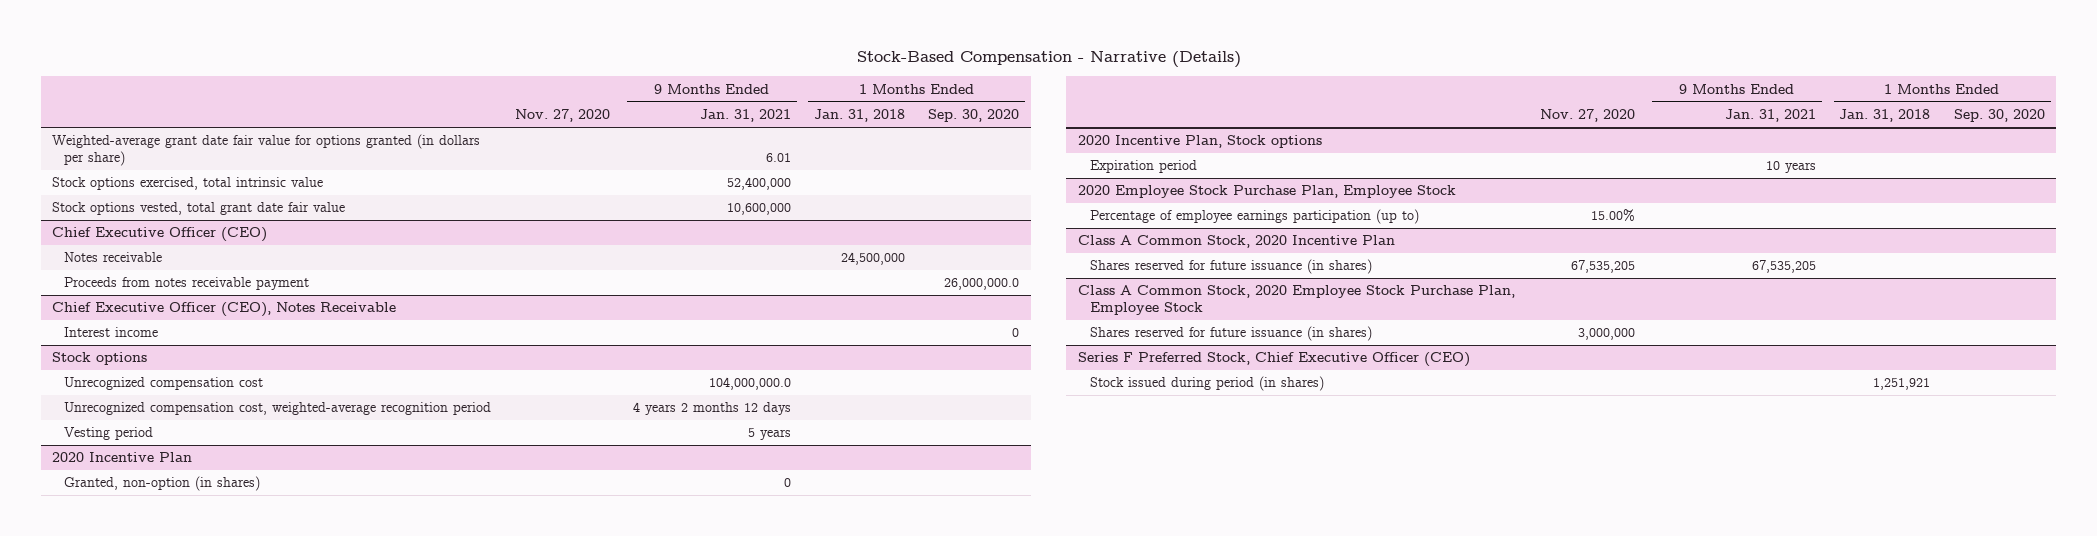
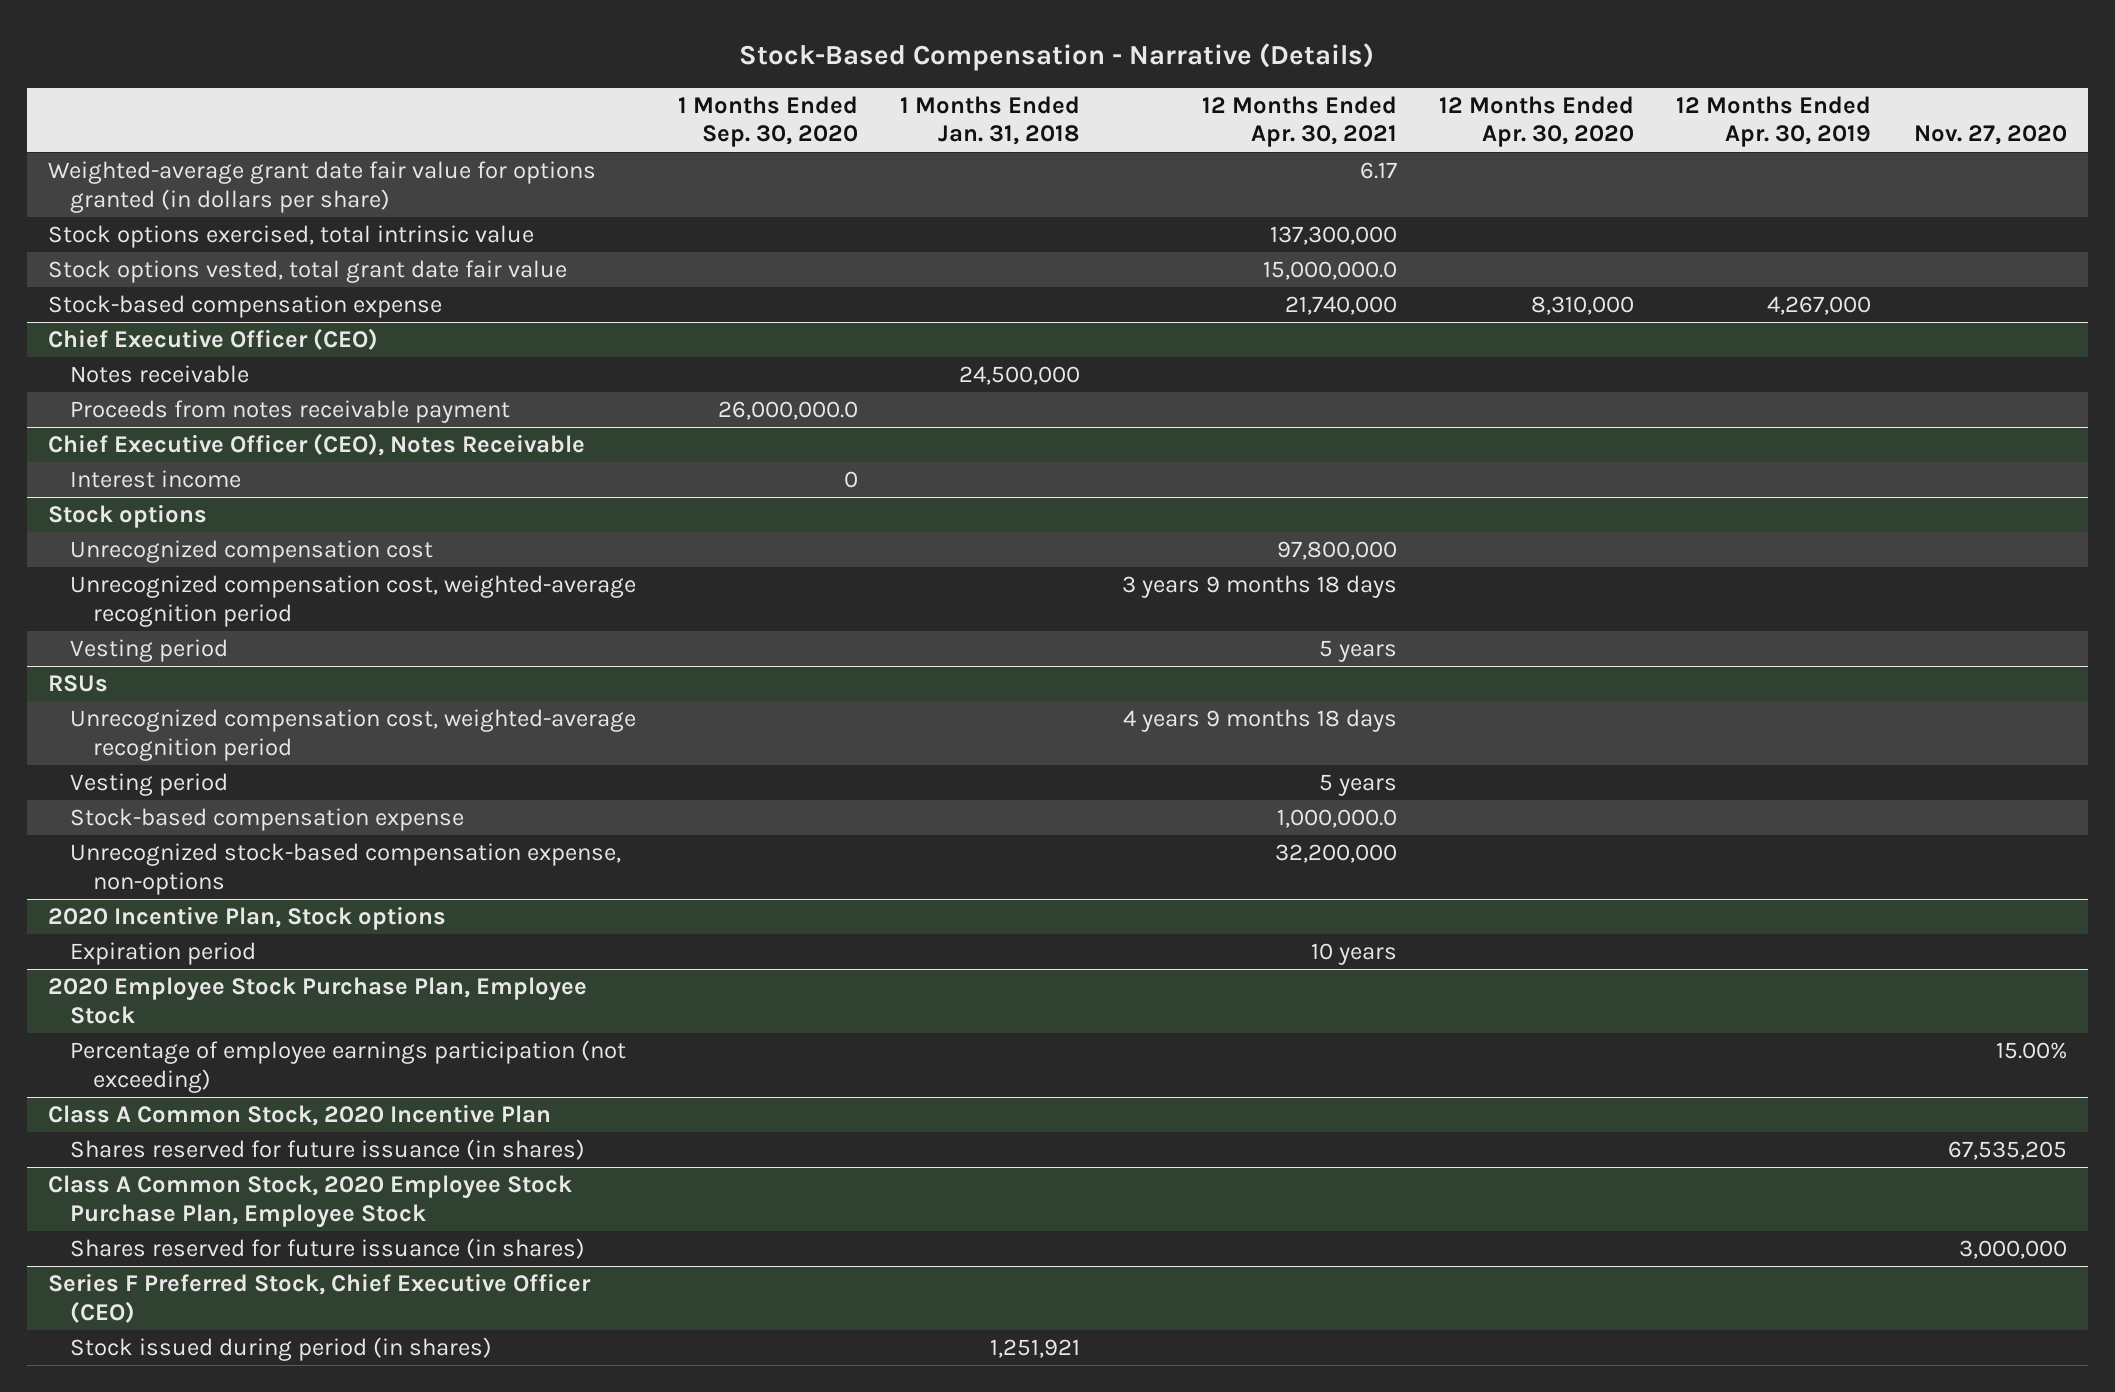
- | Nov. 27, 2020 | 9 Months Ended Jan. 31, 2021 | 1 Months Ended Jan. 31, 2018 | 1 Months Ended Sep. 30, 2020
+ | 1 Months Ended Sep. 30, 2020 | 1 Months Ended Jan. 31, 2018 | 12 Months Ended Apr. 30, 2021 | 12 Months Ended Apr. 30, 2020 | 12 Months Ended Apr. 30, 2019 | Nov. 27, 2020
+ Stock-based compensation expense | | | 21,740,000 | 8,310,000 | 4,267,000 |
- 2020 Incentive Plan
- Granted, non-option (in shares) | | 0 | |
+ RSUs
+ Unrecognized compensation cost, weighted-average recognition period | | | 4 years 9 months 18 days | | |
+ Vesting period | | | 5 years | | |
+ Stock-based compensation expense | | | 1,000,000.0 | | |
+ Unrecognized stock-based compensation expense, non-options | | | 32,200,000 | | |
@ 2020 Employee Stock Purchase Plan, Employee Stock
- Percentage of employee earnings participation (up to) | 15.00% | | |
+ Percentage of employee earnings participation (not exceeding) | | | | | | 15.00%

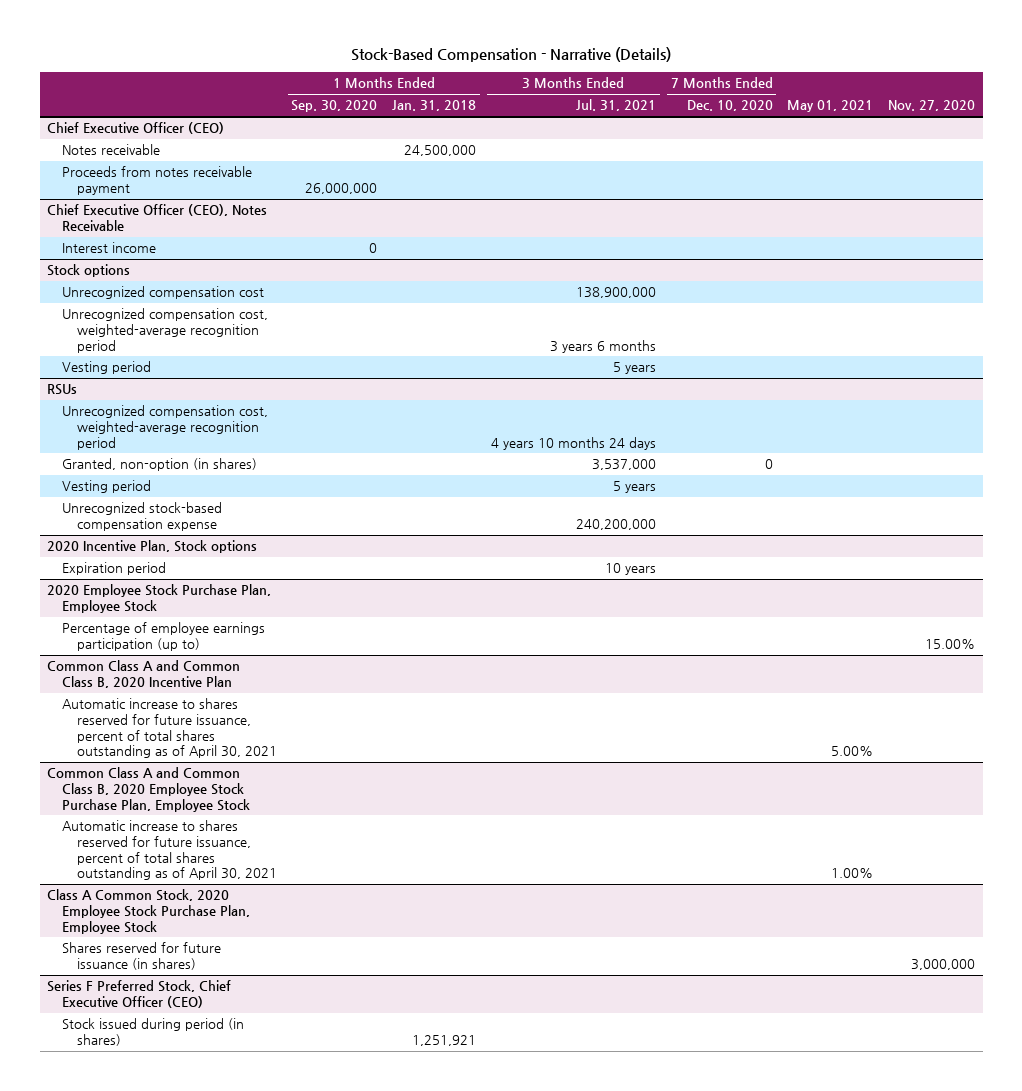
- | 1 Months Ended Sep. 30, 2020 | 1 Months Ended Jan. 31, 2018 | 12 Months Ended Apr. 30, 2021 | 12 Months Ended Apr. 30, 2020 | 12 Months Ended Apr. 30, 2019 | Nov. 27, 2020
+ | 1 Months Ended Sep. 30, 2020 | 1 Months Ended Jan. 31, 2018 | 3 Months Ended Jul. 31, 2021 | 7 Months Ended Dec. 10, 2020 | May 01, 2021 | Nov. 27, 2020
- Weighted-average grant date fair value for options granted (in dollars per share) | | | 6.17 | | |
- Stock options exercised, total intrinsic value | | | 137,300,000 | | |
- Stock options vested, total grant date fair value | | | 15,000,000.0 | | |
- Stock-based compensation expense | | | 21,740,000 | 8,310,000 | 4,267,000 |
@ Chief Executive Officer (CEO)
- Proceeds from notes receivable payment | 26,000,000.0 | | | | |
+ Proceeds from notes receivable payment | 26,000,000 | | | | |
@ RSUs
+ Granted, non-option (in shares) | | | 3,537,000 | 0 | |
- Stock-based compensation expense | | | 1,000,000.0 | | |
- Unrecognized stock-based compensation expense, non-options | | | 32,200,000 | | |
+ Unrecognized stock-based compensation expense | | | 240,200,000 | | |
@ 2020 Employee Stock Purchase Plan, Employee Stock
- Percentage of employee earnings participation (not exceeding) | | | | | | 15.00%
- Class A Common Stock, 2020 Incentive Plan
- Shares reserved for future issuance (in shares) | | | | | | 67,535,205
@ 2020 Employee Stock Purchase Plan, Employee Stock
+ Percentage of employee earnings participation (up to) | | | | | | 15.00%
+ Common Class A and Common Class B, 2020 Incentive Plan
+ Automatic increase to shares reserved for future issuance, percent of total shares outstanding as of April 30, 2021 | | | | | 5.00% |
+ Common Class A and Common Class B, 2020 Employee Stock Purchase Plan, Employee Stock
+ Automatic increase to shares reserved for future issuance, percent of total shares outstanding as of April 30, 2021 | | | | | 1.00% |

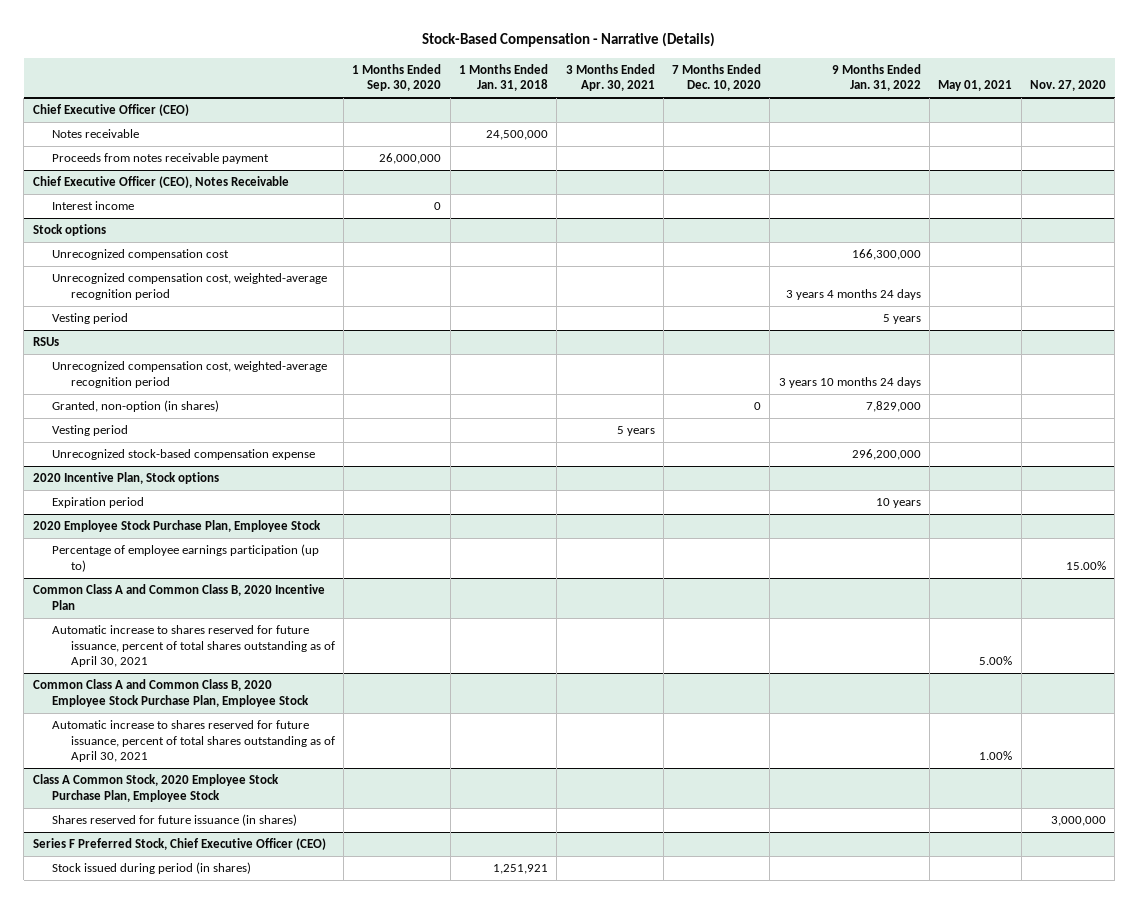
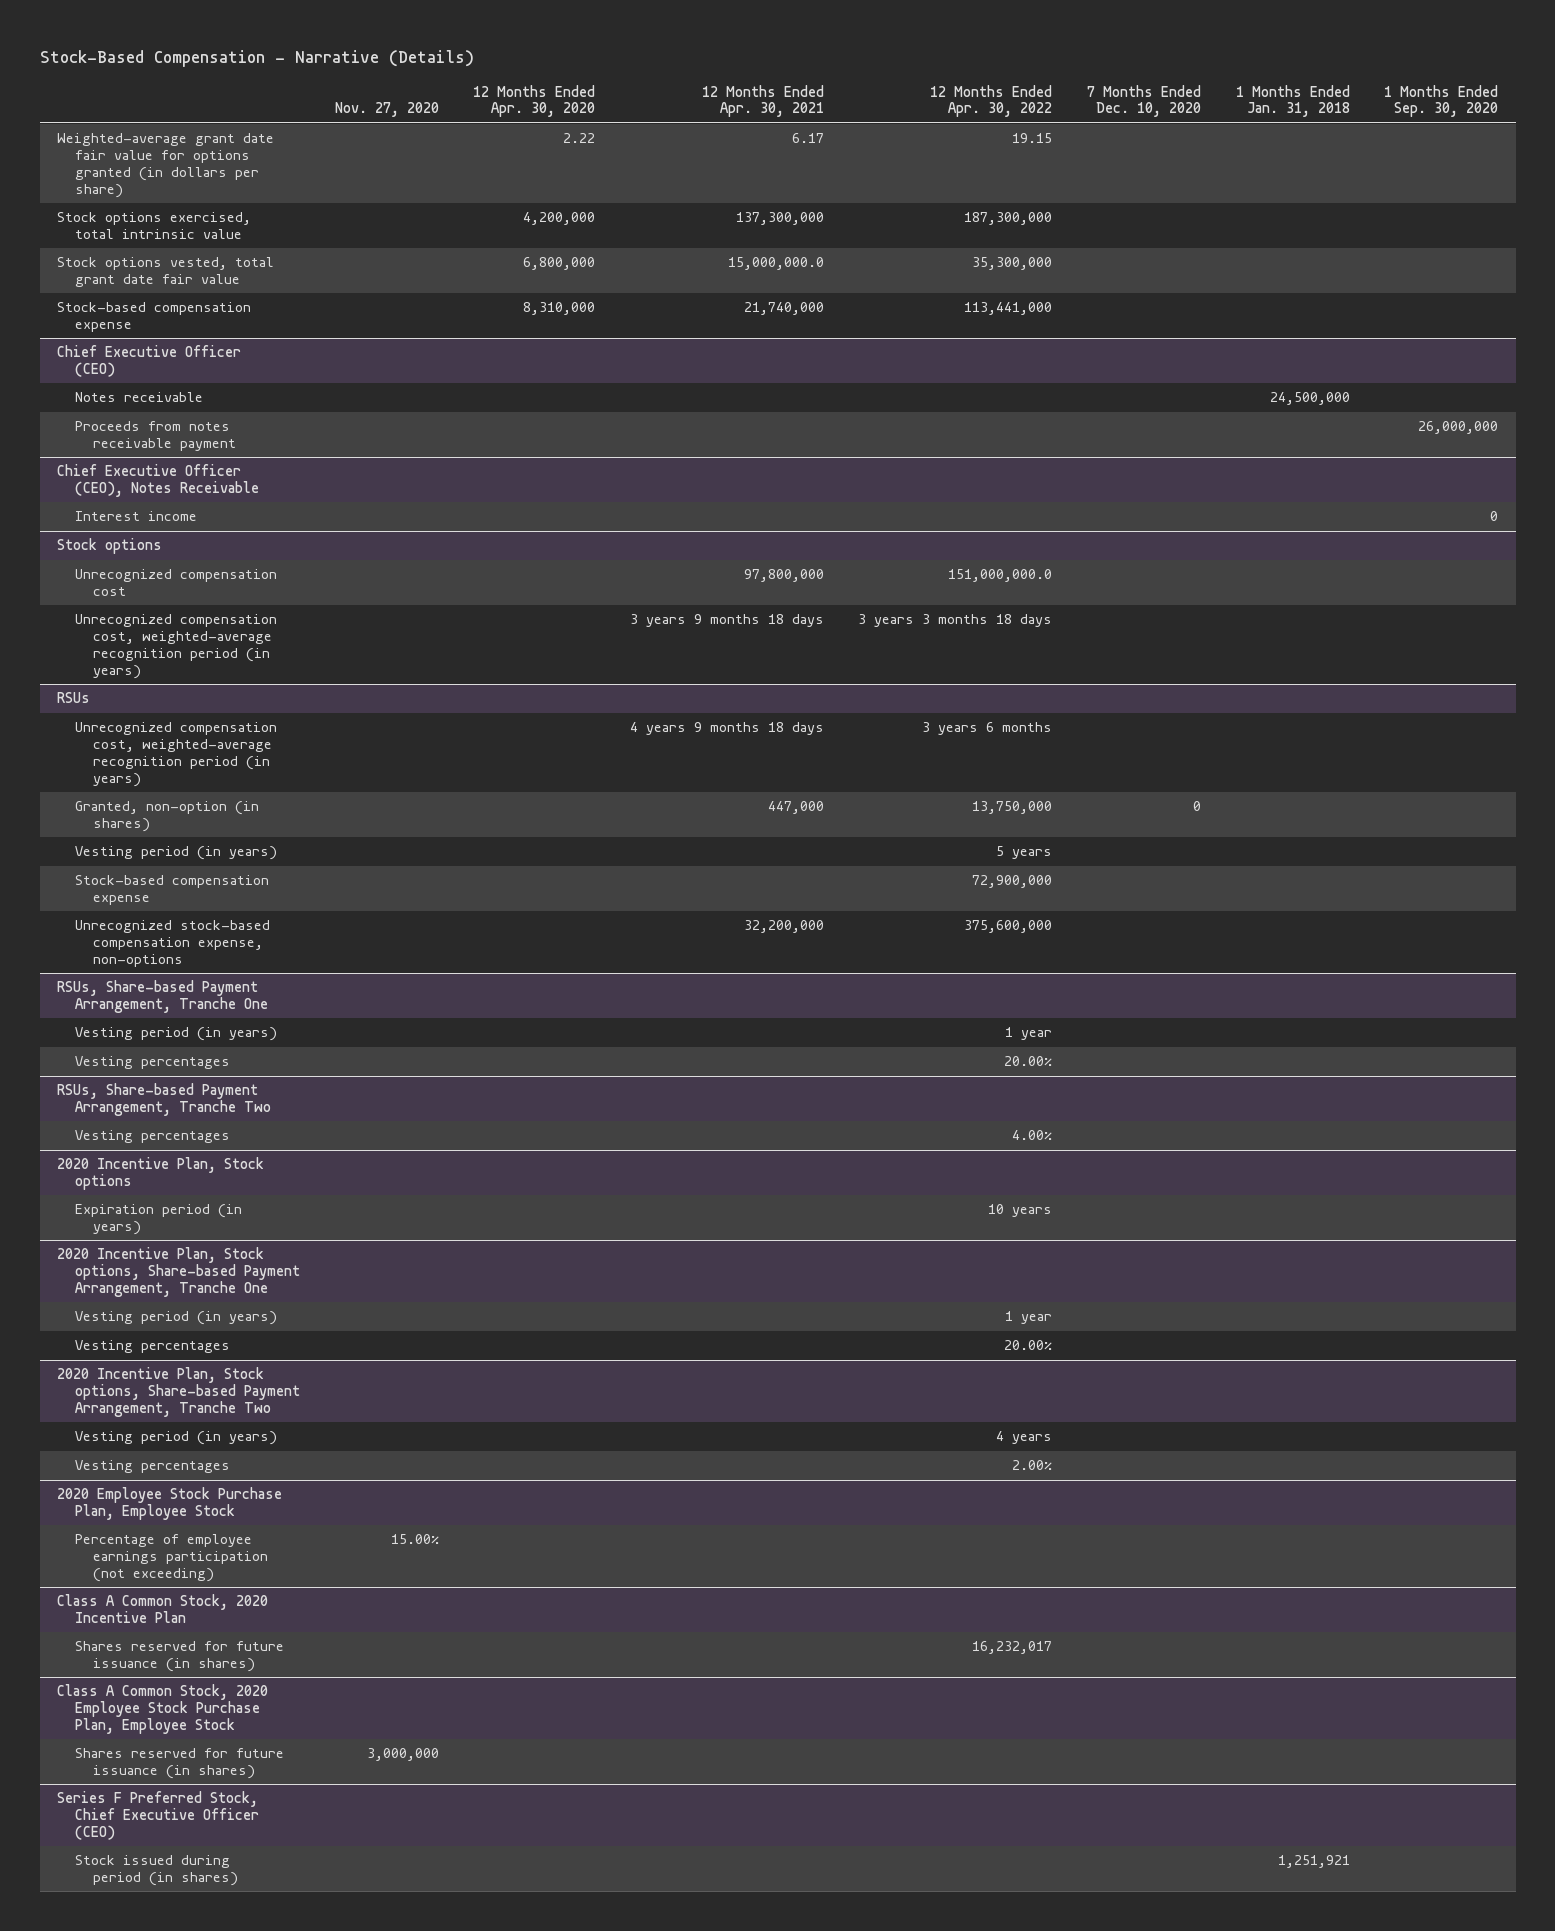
- | 1 Months Ended Sep. 30, 2020 | 1 Months Ended Jan. 31, 2018 | 3 Months Ended Apr. 30, 2021 | 7 Months Ended Dec. 10, 2020 | 9 Months Ended Jan. 31, 2022 | May 01, 2021 | Nov. 27, 2020
+ | Nov. 27, 2020 | 12 Months Ended Apr. 30, 2020 | 12 Months Ended Apr. 30, 2021 | 12 Months Ended Apr. 30, 2022 | 7 Months Ended Dec. 10, 2020 | 1 Months Ended Jan. 31, 2018 | 1 Months Ended Sep. 30, 2020
+ Weighted-average grant date fair value for options granted (in dollars per share) | | 2.22 | 6.17 | 19.15 | | |
+ Stock options exercised, total intrinsic value | | 4,200,000 | 137,300,000 | 187,300,000 | | |
+ Stock options vested, total grant date fair value | | 6,800,000 | 15,000,000.0 | 35,300,000 | | |
+ Stock-based compensation expense | | 8,310,000 | 21,740,000 | 113,441,000 | | |
@ Stock options
- Unrecognized compensation cost, weighted-average recognition period | | | | | 3 years 4 months 24 days | |
- Vesting period | | | | | 5 years | |
+ Unrecognized compensation cost, weighted-average recognition period (in years) | | | 3 years 9 months 18 days | 3 years 3 months 18 days | | |
@ RSUs
- Unrecognized compensation cost, weighted-average recognition period | | | | | 3 years 10 months 24 days | |
+ Unrecognized compensation cost, weighted-average recognition period (in years) | | | 4 years 9 months 18 days | 3 years 6 months | | |
- Vesting period | | | 5 years | | | |
- Unrecognized stock-based compensation expense | | | | | 296,200,000 | |
+ Vesting period (in years) | | | | 5 years | | |
+ Stock-based compensation expense | | | | 72,900,000 | | |
+ Unrecognized stock-based compensation expense, non-options | | | 32,200,000 | 375,600,000 | | |
+ RSUs, Share-based Payment Arrangement, Tranche One
+ Vesting period (in years) | | | | 1 year | | |
+ Vesting percentages | | | | 20.00% | | |
+ RSUs, Share-based Payment Arrangement, Tranche Two
+ Vesting percentages | | | | 4.00% | | |
@ 2020 Incentive Plan, Stock options
- Expiration period | | | | | 10 years | |
+ Expiration period (in years) | | | | 10 years | | |
+ 2020 Incentive Plan, Stock options, Share-based Payment Arrangement, Tranche One
+ Vesting period (in years) | | | | 1 year | | |
+ Vesting percentages | | | | 20.00% | | |
+ 2020 Incentive Plan, Stock options, Share-based Payment Arrangement, Tranche Two
+ Vesting period (in years) | | | | 4 years | | |
+ Vesting percentages | | | | 2.00% | | |
@ 2020 Employee Stock Purchase Plan, Employee Stock
- Percentage of employee earnings participation (up to) | | | | | | | 15.00%
- Common Class A and Common Class B, 2020 Incentive Plan
- Automatic increase to shares reserved for future issuance, percent of total shares outstanding as of April 30, 2021 | | | | | | 5.00% |
- Common Class A and Common Class B, 2020 Employee Stock Purchase Plan, Employee Stock
- Automatic increase to shares reserved for future issuance, percent of total shares outstanding as of April 30, 2021 | | | | | | 1.00% |
@ 2020 Employee Stock Purchase Plan, Employee Stock
+ Percentage of employee earnings participation (not exceeding) | 15.00% | | | | | |
+ Class A Common Stock, 2020 Incentive Plan
+ Shares reserved for future issuance (in shares) | | | | 16,232,017 | | |

